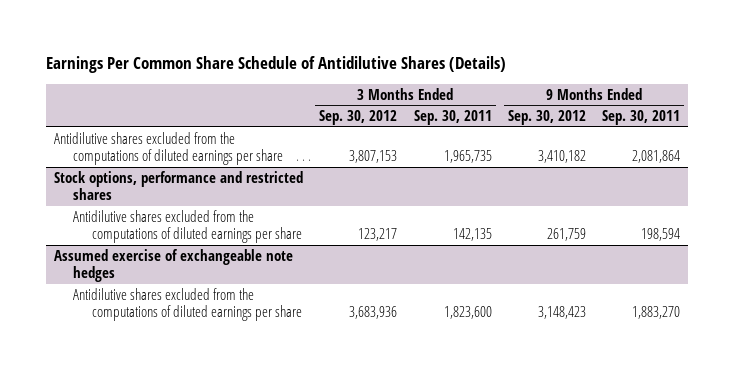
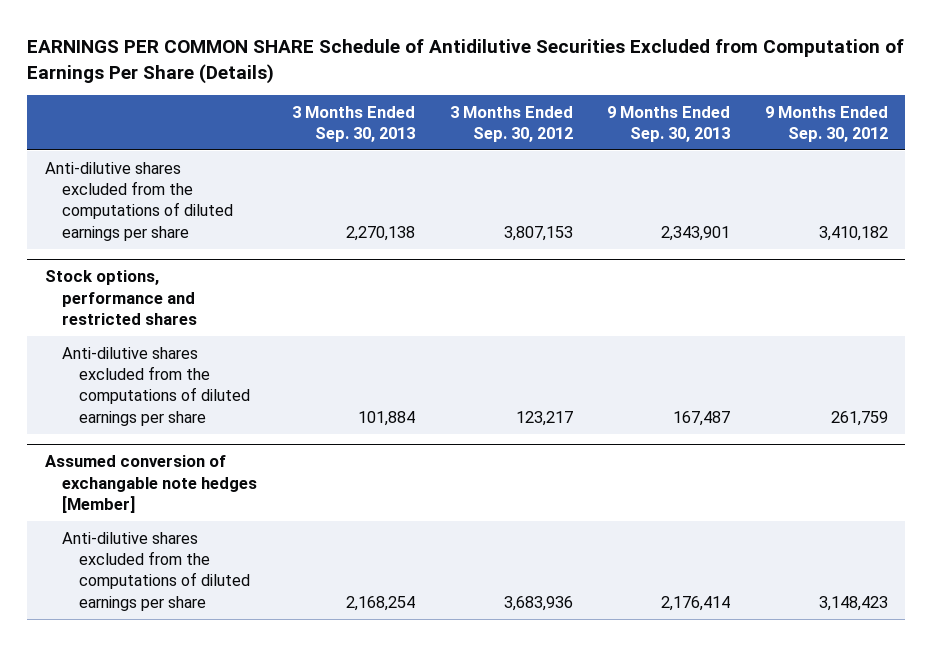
- Earnings Per Common Share Schedule of Antidilutive Shares (Details)
+ EARNINGS PER COMMON SHARE Schedule of Antidilutive Securities Excluded from Computation of Earnings Per Share (Details)
- | 3 Months Ended Sep. 30, 2012 | 3 Months Ended Sep. 30, 2011 | 9 Months Ended Sep. 30, 2012 | 9 Months Ended Sep. 30, 2011
+ | 3 Months Ended Sep. 30, 2013 | 3 Months Ended Sep. 30, 2012 | 9 Months Ended Sep. 30, 2013 | 9 Months Ended Sep. 30, 2012
- Antidilutive shares excluded from the computations of diluted earnings per share | 3,807,153 | 1,965,735 | 3,410,182 | 2,081,864
+ Anti-dilutive shares excluded from the computations of diluted earnings per share | 2,270,138 | 3,807,153 | 2,343,901 | 3,410,182
@ Stock options, performance and restricted shares
- Antidilutive shares excluded from the computations of diluted earnings per share | 123,217 | 142,135 | 261,759 | 198,594
- Assumed exercise of exchangeable note hedges
- Antidilutive shares excluded from the computations of diluted earnings per share | 3,683,936 | 1,823,600 | 3,148,423 | 1,883,270
@ Stock options, performance and restricted shares
+ Anti-dilutive shares excluded from the computations of diluted earnings per share | 101,884 | 123,217 | 167,487 | 261,759
+ Assumed conversion of exchangable note hedges [Member]
+ Anti-dilutive shares excluded from the computations of diluted earnings per share | 2,168,254 | 3,683,936 | 2,176,414 | 3,148,423

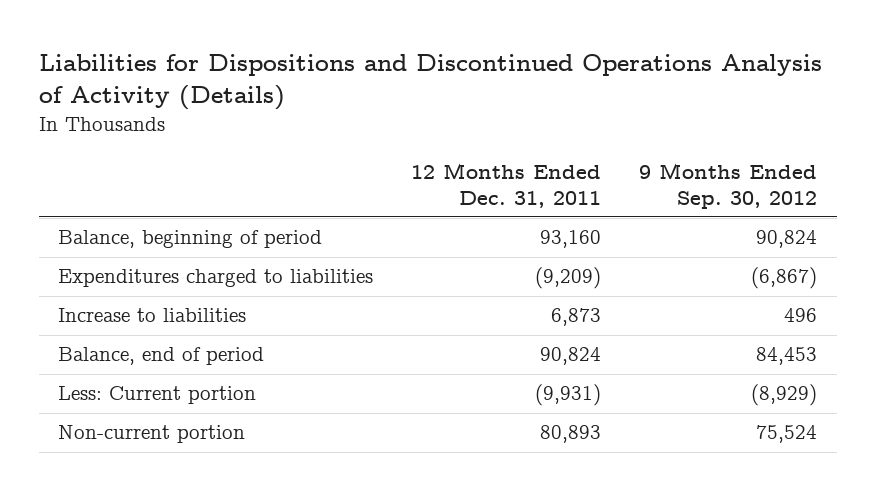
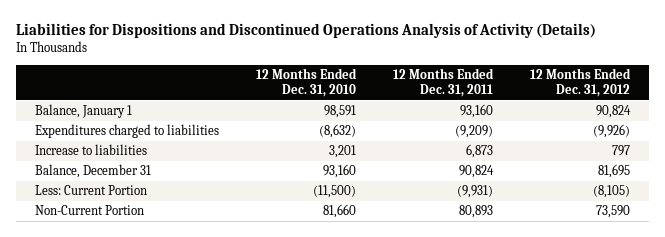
- | 12 Months Ended Dec. 31, 2011 | 9 Months Ended Sep. 30, 2012
+ | 12 Months Ended Dec. 31, 2010 | 12 Months Ended Dec. 31, 2011 | 12 Months Ended Dec. 31, 2012
- Balance, beginning of period | 93,160 | 90,824
+ Balance, January 1 | 98,591 | 93,160 | 90,824
- Balance, end of period | 90,824 | 84,453
- Less: Current portion | (9,931) | (8,929)
- Non-current portion | 80,893 | 75,524
+ Balance, December 31 | 93,160 | 90,824 | 81,695
+ Less: Current Portion | (11,500) | (9,931) | (8,105)
+ Non-Current Portion | 81,660 | 80,893 | 73,590

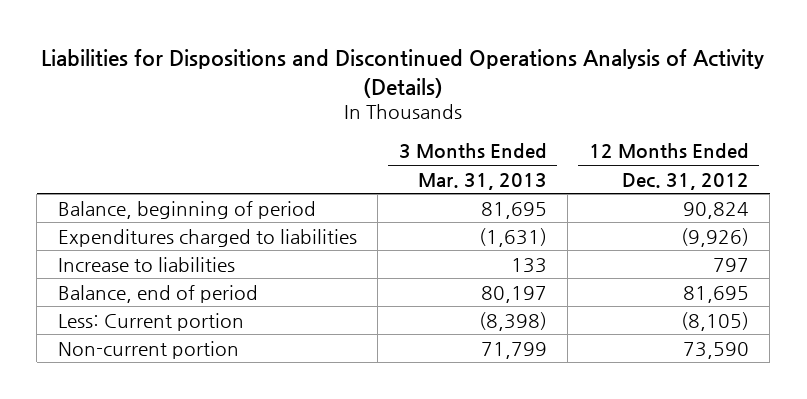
- | 12 Months Ended Dec. 31, 2010 | 12 Months Ended Dec. 31, 2011 | 12 Months Ended Dec. 31, 2012
+ | 3 Months Ended Mar. 31, 2013 | 12 Months Ended Dec. 31, 2012
- Balance, January 1 | 98,591 | 93,160 | 90,824
+ Balance, beginning of period | 81,695 | 90,824
- Balance, December 31 | 93,160 | 90,824 | 81,695
- Less: Current Portion | (11,500) | (9,931) | (8,105)
- Non-Current Portion | 81,660 | 80,893 | 73,590
+ Balance, end of period | 80,197 | 81,695
+ Less: Current portion | (8,398) | (8,105)
+ Non-current portion | 71,799 | 73,590

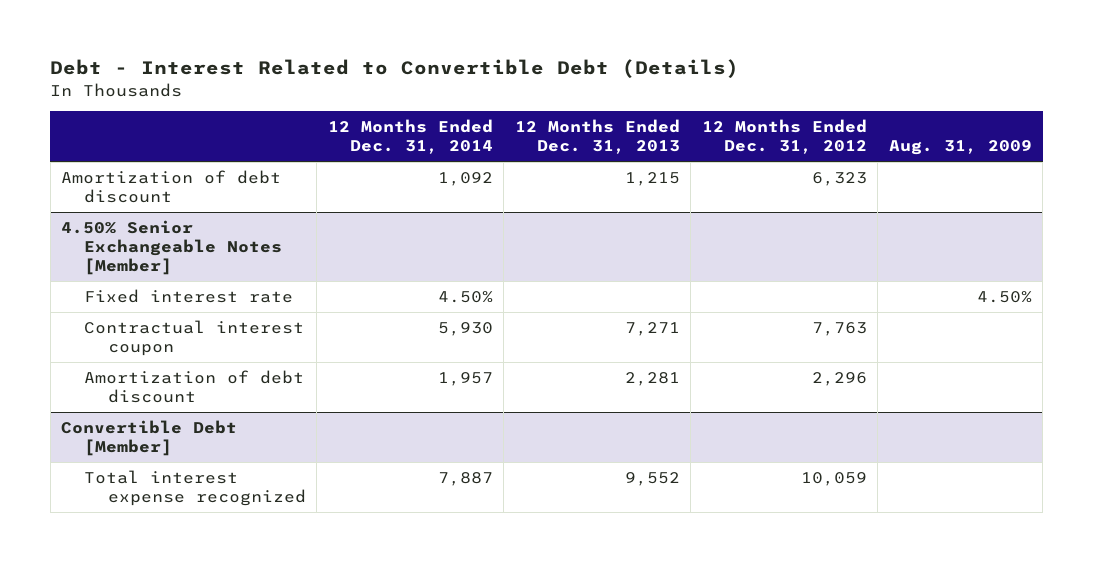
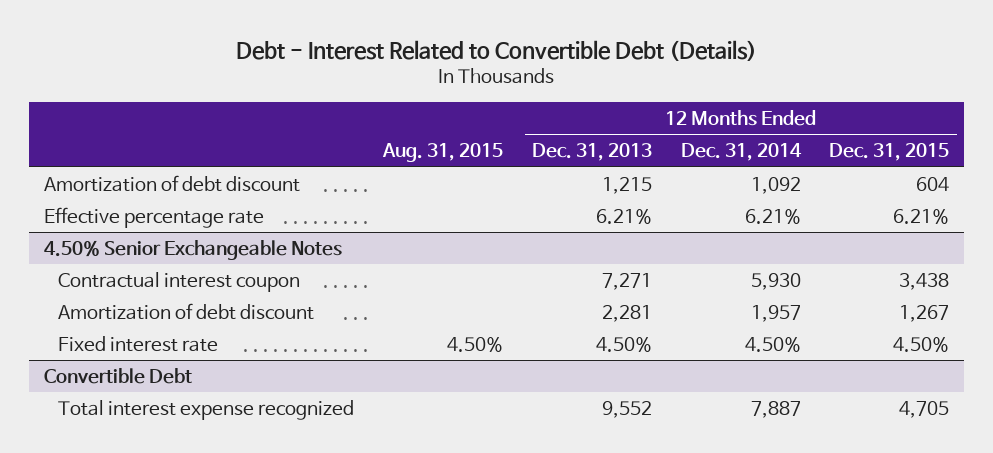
- | 12 Months Ended Dec. 31, 2014 | 12 Months Ended Dec. 31, 2013 | 12 Months Ended Dec. 31, 2012 | Aug. 31, 2009
+ | Aug. 31, 2015 | 12 Months Ended Dec. 31, 2013 | 12 Months Ended Dec. 31, 2014 | 12 Months Ended Dec. 31, 2015
- 4.50% Senior Exchangeable Notes [Member]
- Fixed interest rate | 4.50% | | | 4.50%
+ Effective percentage rate | | 6.21% | 6.21% | 6.21%
+ 4.50% Senior Exchangeable Notes
- Convertible Debt [Member]
+ Fixed interest rate | 4.50% | 4.50% | 4.50% | 4.50%
+ Convertible Debt

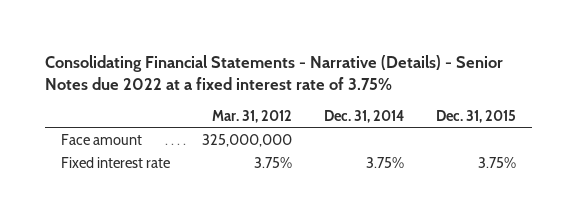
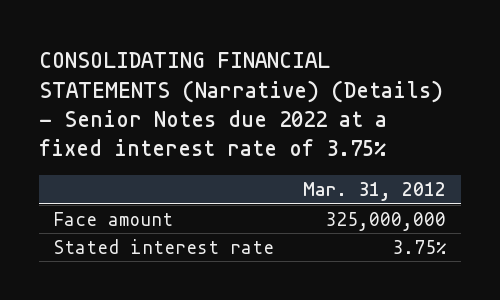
- Consolidating Financial Statements - Narrative (Details) - Senior Notes due 2022 at a fixed interest rate of 3.75%
+ CONSOLIDATING FINANCIAL STATEMENTS (Narrative) (Details) - Senior Notes due 2022 at a fixed interest rate of 3.75%
- | Mar. 31, 2012 | Dec. 31, 2014 | Dec. 31, 2015
+ | Mar. 31, 2012
- Fixed interest rate | 3.75% | 3.75% | 3.75%
+ Stated interest rate | 3.75%

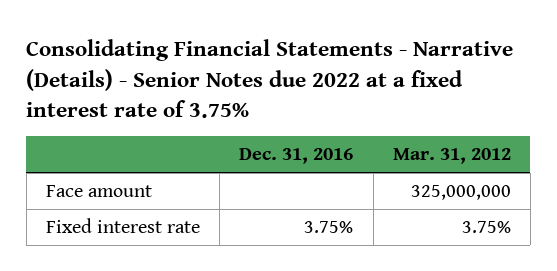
- CONSOLIDATING FINANCIAL STATEMENTS (Narrative) (Details) - Senior Notes due 2022 at a fixed interest rate of 3.75%
+ Consolidating Financial Statements - Narrative (Details) - Senior Notes due 2022 at a fixed interest rate of 3.75%
- | Mar. 31, 2012
+ | Dec. 31, 2016 | Mar. 31, 2012
- Stated interest rate | 3.75%
+ Fixed interest rate | 3.75% | 3.75%

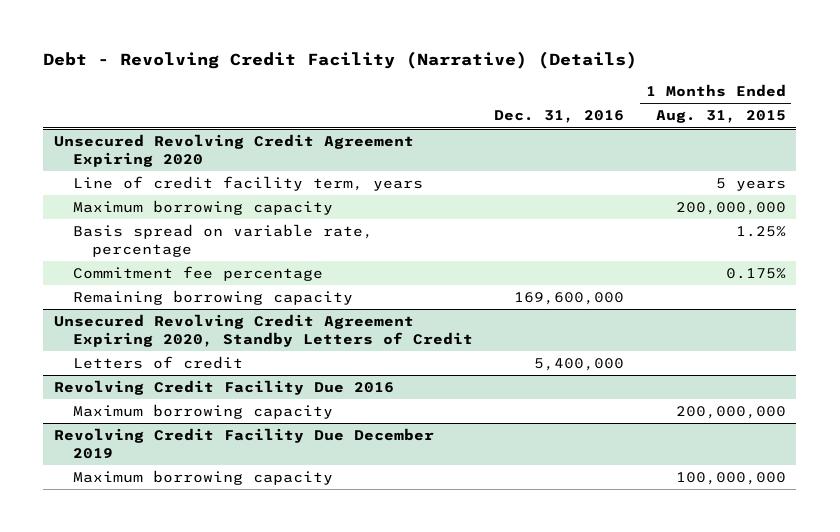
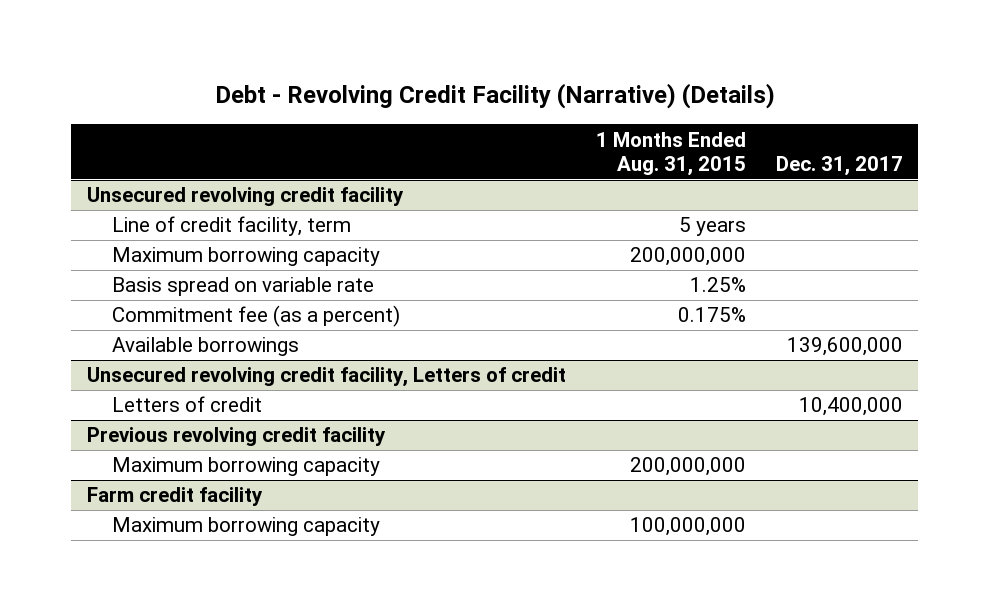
- | Dec. 31, 2016 | 1 Months Ended Aug. 31, 2015
+ | 1 Months Ended Aug. 31, 2015 | Dec. 31, 2017
- Unsecured Revolving Credit Agreement Expiring 2020
- Line of credit facility term, years | | 5 years
+ Unsecured revolving credit facility
+ Line of credit facility, term | 5 years |
- Basis spread on variable rate, percentage | | 1.25%
- Commitment fee percentage | | 0.175%
- Remaining borrowing capacity | 169,600,000 |
- Unsecured Revolving Credit Agreement Expiring 2020, Standby Letters of Credit
+ Basis spread on variable rate | 1.25% |
+ Commitment fee (as a percent) | 0.175% |
+ Available borrowings | | 139,600,000
+ Unsecured revolving credit facility, Letters of credit
- Revolving Credit Facility Due 2016
+ Previous revolving credit facility
- Revolving Credit Facility Due December 2019
+ Farm credit facility

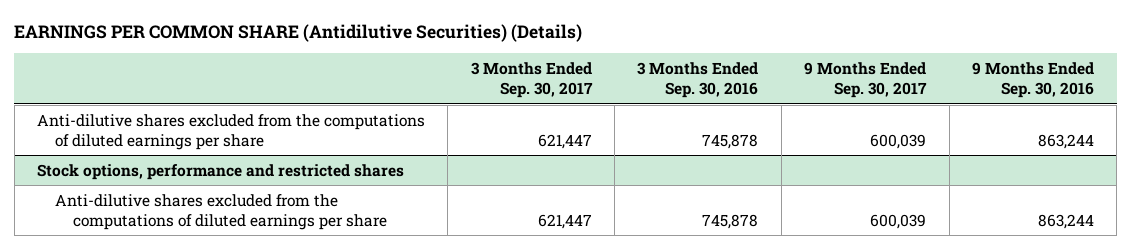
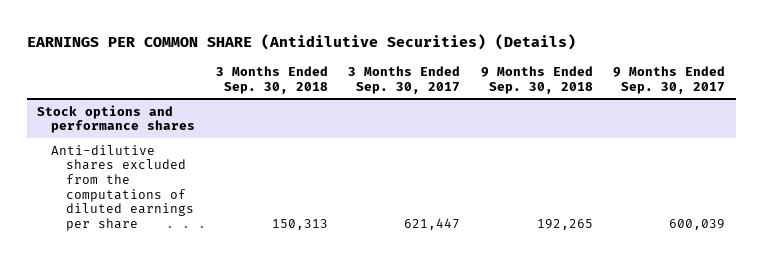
- | 3 Months Ended Sep. 30, 2017 | 3 Months Ended Sep. 30, 2016 | 9 Months Ended Sep. 30, 2017 | 9 Months Ended Sep. 30, 2016
+ | 3 Months Ended Sep. 30, 2018 | 3 Months Ended Sep. 30, 2017 | 9 Months Ended Sep. 30, 2018 | 9 Months Ended Sep. 30, 2017
- Anti-dilutive shares excluded from the computations of diluted earnings per share | 621,447 | 745,878 | 600,039 | 863,244
- Stock options, performance and restricted shares
+ Stock options and performance shares

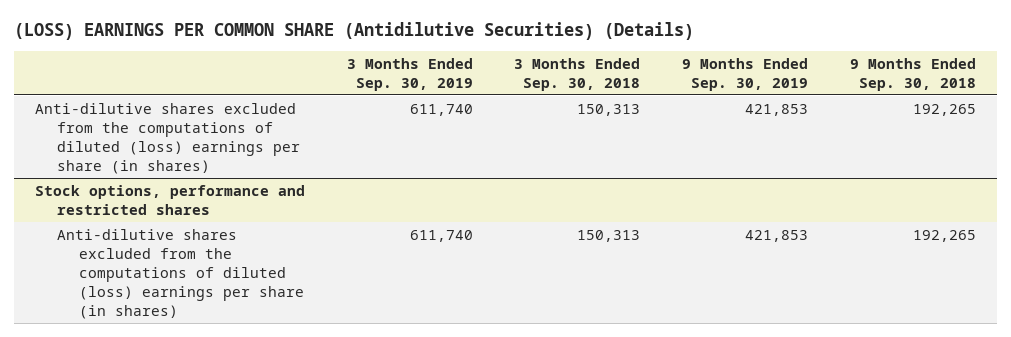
- EARNINGS PER COMMON SHARE (Antidilutive Securities) (Details)
+ (LOSS) EARNINGS PER COMMON SHARE (Antidilutive Securities) (Details)
- | 3 Months Ended Sep. 30, 2018 | 3 Months Ended Sep. 30, 2017 | 9 Months Ended Sep. 30, 2018 | 9 Months Ended Sep. 30, 2017
+ | 3 Months Ended Sep. 30, 2019 | 3 Months Ended Sep. 30, 2018 | 9 Months Ended Sep. 30, 2019 | 9 Months Ended Sep. 30, 2018
- Stock options and performance shares
- Anti-dilutive shares excluded from the computations of diluted earnings per share | 150,313 | 621,447 | 192,265 | 600,039
+ Anti-dilutive shares excluded from the computations of diluted (loss) earnings per share (in shares) | 611,740 | 150,313 | 421,853 | 192,265
+ Stock options, performance and restricted shares
+ Anti-dilutive shares excluded from the computations of diluted (loss) earnings per share (in shares) | 611,740 | 150,313 | 421,853 | 192,265

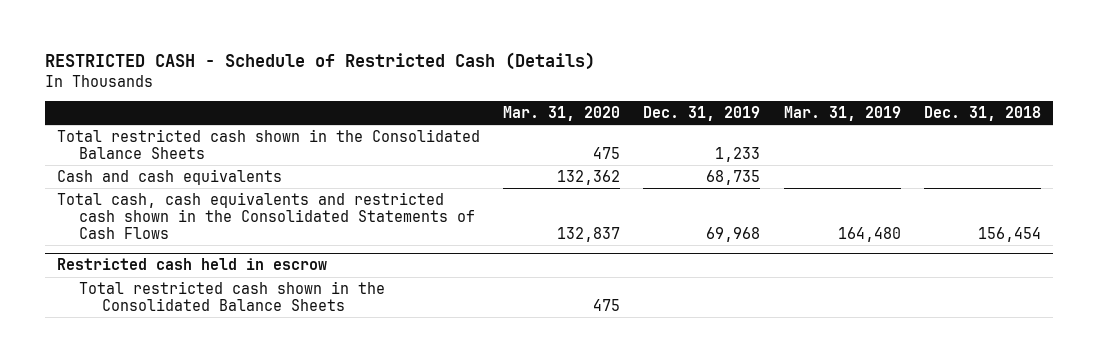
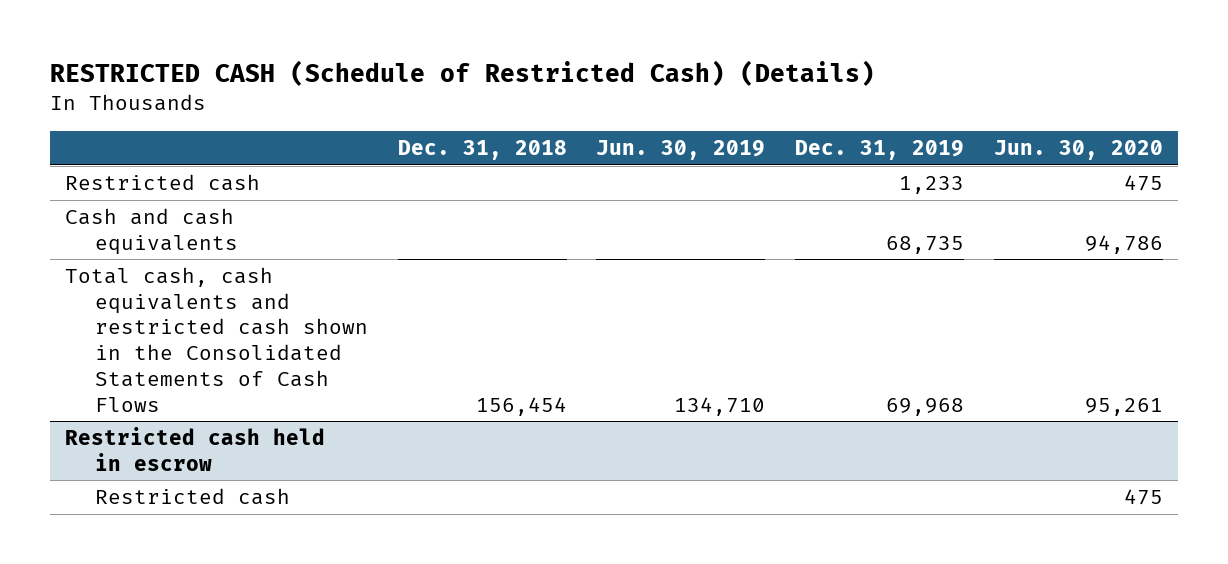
- RESTRICTED CASH - Schedule of Restricted Cash (Details)
+ RESTRICTED CASH (Schedule of Restricted Cash) (Details)
- | Mar. 31, 2020 | Dec. 31, 2019 | Mar. 31, 2019 | Dec. 31, 2018
+ | Dec. 31, 2018 | Jun. 30, 2019 | Dec. 31, 2019 | Jun. 30, 2020
- Total restricted cash shown in the Consolidated Balance Sheets | 475 | 1,233 | |
+ Restricted cash | | | 1,233 | 475
@ Restricted cash held in escrow
- Total restricted cash shown in the Consolidated Balance Sheets | 475 | | |
+ Restricted cash | | | | 475

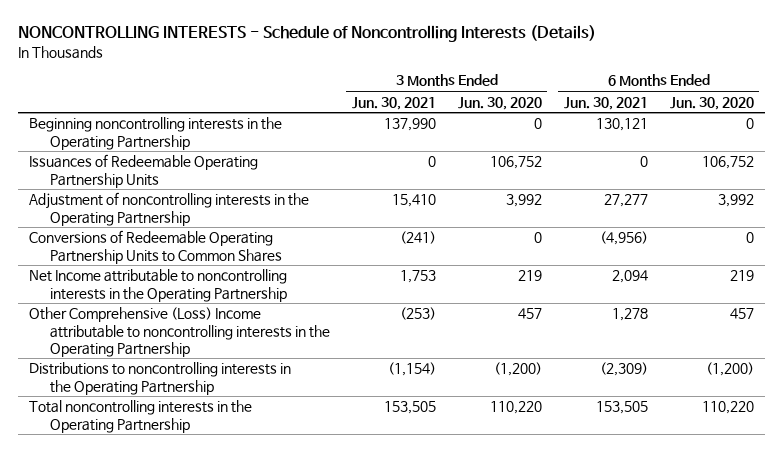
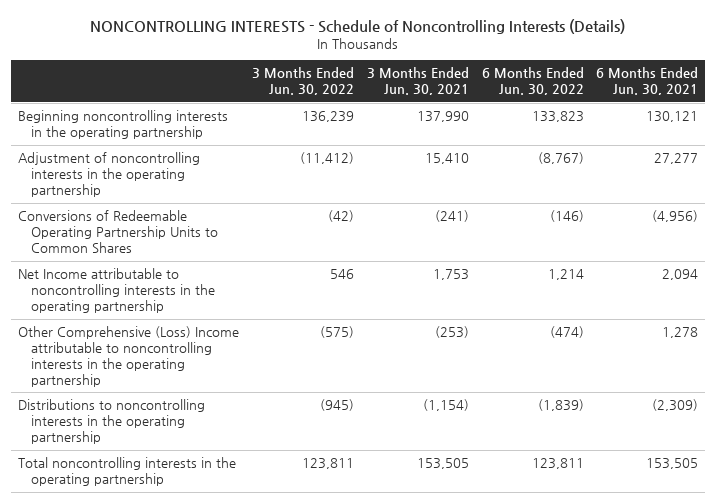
- | 3 Months Ended Jun. 30, 2021 | 3 Months Ended Jun. 30, 2020 | 6 Months Ended Jun. 30, 2021 | 6 Months Ended Jun. 30, 2020
+ | 3 Months Ended Jun. 30, 2022 | 3 Months Ended Jun. 30, 2021 | 6 Months Ended Jun. 30, 2022 | 6 Months Ended Jun. 30, 2021
- Beginning noncontrolling interests in the Operating Partnership | 137,990 | 0 | 130,121 | 0
- Issuances of Redeemable Operating Partnership Units | 0 | 106,752 | 0 | 106,752
- Adjustment of noncontrolling interests in the Operating Partnership | 15,410 | 3,992 | 27,277 | 3,992
+ Beginning noncontrolling interests in the operating partnership | 136,239 | 137,990 | 133,823 | 130,121
+ Adjustment of noncontrolling interests in the operating partnership | (11,412) | 15,410 | (8,767) | 27,277
- Net Income attributable to noncontrolling interests in the Operating Partnership | 1,753 | 219 | 2,094 | 219
- Other Comprehensive (Loss) Income attributable to noncontrolling interests in the Operating Partnership | (253) | 457 | 1,278 | 457
- Distributions to noncontrolling interests in the Operating Partnership | (1,154) | (1,200) | (2,309) | (1,200)
- Total noncontrolling interests in the Operating Partnership | 153,505 | 110,220 | 153,505 | 110,220
+ Net Income attributable to noncontrolling interests in the operating partnership | 546 | 1,753 | 1,214 | 2,094
+ Other Comprehensive (Loss) Income attributable to noncontrolling interests in the operating partnership | (575) | (253) | (474) | 1,278
+ Distributions to noncontrolling interests in the operating partnership | (945) | (1,154) | (1,839) | (2,309)
+ Total noncontrolling interests in the operating partnership | 123,811 | 153,505 | 123,811 | 153,505

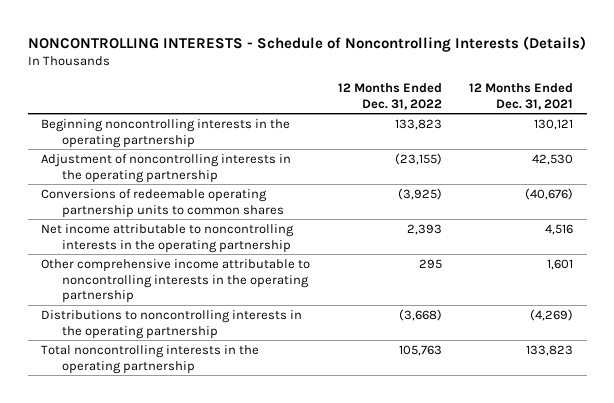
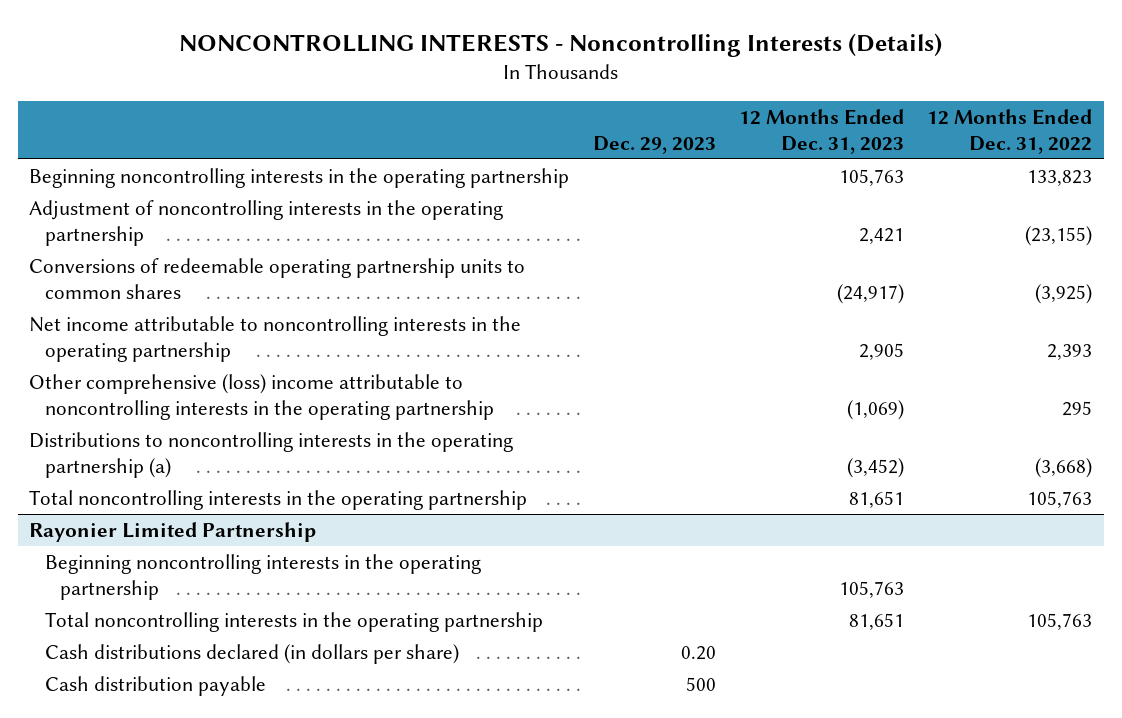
- NONCONTROLLING INTERESTS - Schedule of Noncontrolling Interests (Details)
+ NONCONTROLLING INTERESTS - Noncontrolling Interests (Details)
- | 12 Months Ended Dec. 31, 2022 | 12 Months Ended Dec. 31, 2021
+ | Dec. 29, 2023 | 12 Months Ended Dec. 31, 2023 | 12 Months Ended Dec. 31, 2022
- Other comprehensive income attributable to noncontrolling interests in the operating partnership | 295 | 1,601
- Distributions to noncontrolling interests in the operating partnership | (3,668) | (4,269)
+ Other comprehensive (loss) income attributable to noncontrolling interests in the operating partnership | | (1,069) | 295
+ Distributions to noncontrolling interests in the operating partnership (a) | | (3,452) | (3,668)
+ Rayonier Limited Partnership
+ Beginning noncontrolling interests in the operating partnership | | 105,763 |
+ Total noncontrolling interests in the operating partnership | | 81,651 | 105,763
+ Cash distributions declared (in dollars per share) | 0.20 | |
+ Cash distribution payable | 500 | |

